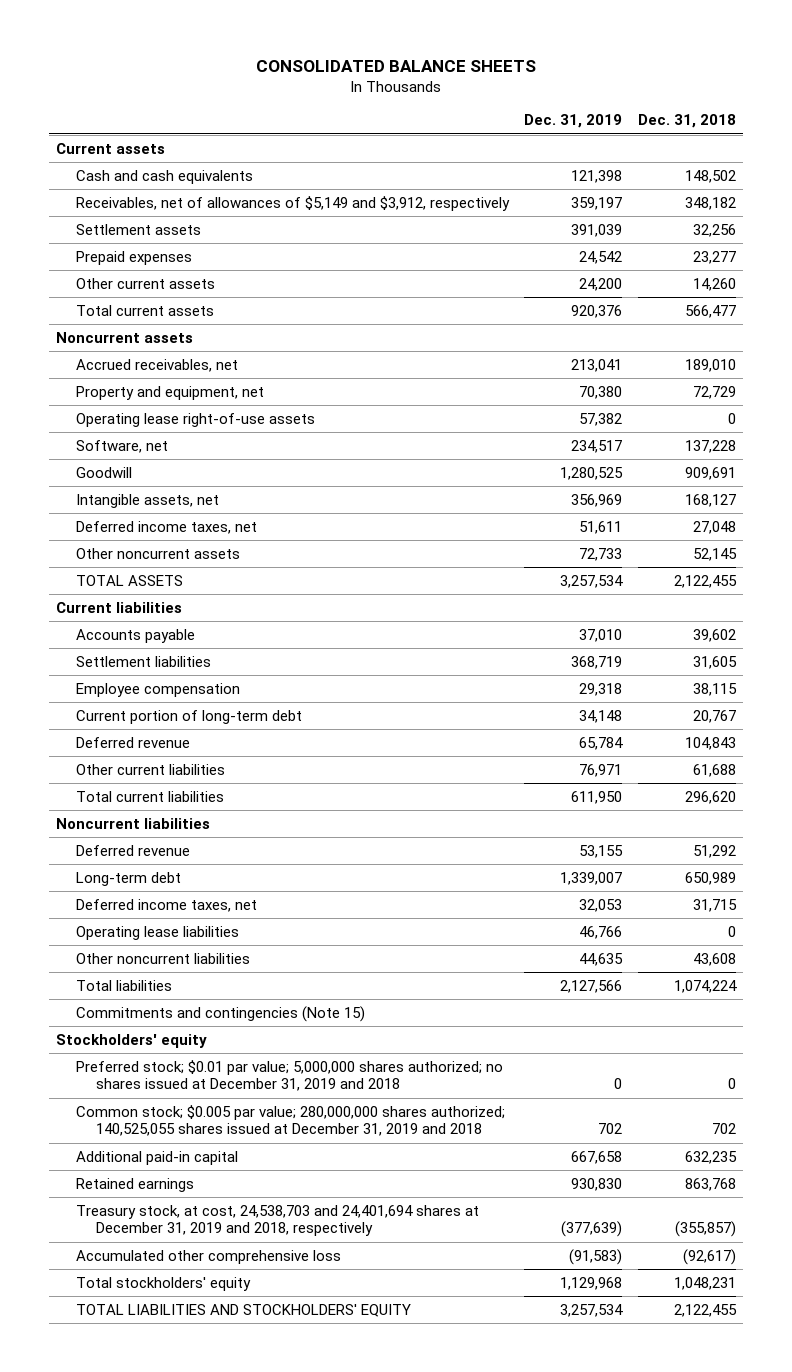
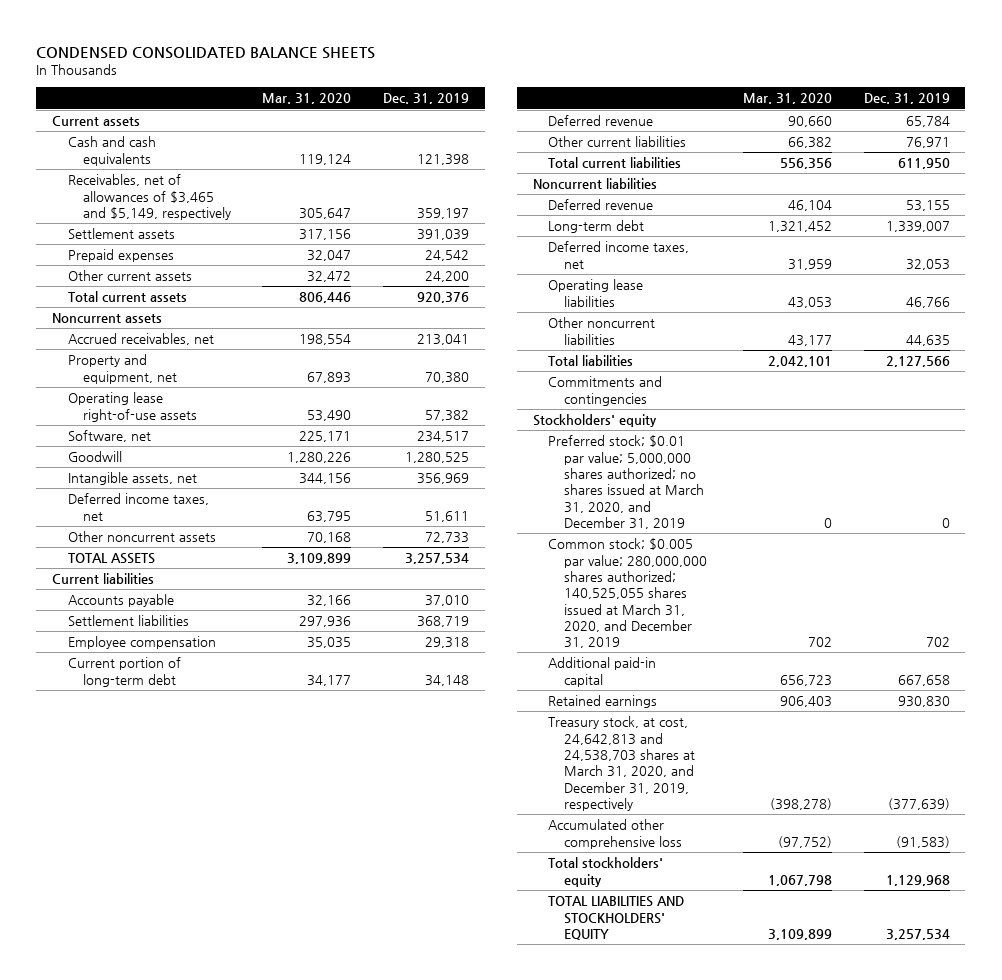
- CONSOLIDATED BALANCE SHEETS
+ CONDENSED CONSOLIDATED BALANCE SHEETS
- | Dec. 31, 2019 | Dec. 31, 2018
+ | Mar. 31, 2020 | Dec. 31, 2019
- Receivables, net of allowances of $5,149 and $3,912, respectively | 359,197 | 348,182
+ Receivables, net of allowances of $3,465 and $5,149, respectively | 305,647 | 359,197
- Commitments and contingencies (Note 15)
+ Commitments and contingencies
- Preferred stock; $0.01 par value; 5,000,000 shares authorized; no shares issued at December 31, 2019 and 2018 | 0 | 0
- Common stock; $0.005 par value; 280,000,000 shares authorized; 140,525,055 shares issued at December 31, 2019 and 2018 | 702 | 702
+ Preferred stock; $0.01 par value; 5,000,000 shares authorized; no shares issued at March 31, 2020, and December 31, 2019 | 0 | 0
+ Common stock; $0.005 par value; 280,000,000 shares authorized; 140,525,055 shares issued at March 31, 2020, and December 31, 2019 | 702 | 702
- Treasury stock, at cost, 24,538,703 and 24,401,694 shares at December 31, 2019 and 2018, respectively | (377,639) | (355,857)
+ Treasury stock, at cost, 24,642,813 and 24,538,703 shares at March 31, 2020, and December 31, 2019, respectively | (398,278) | (377,639)

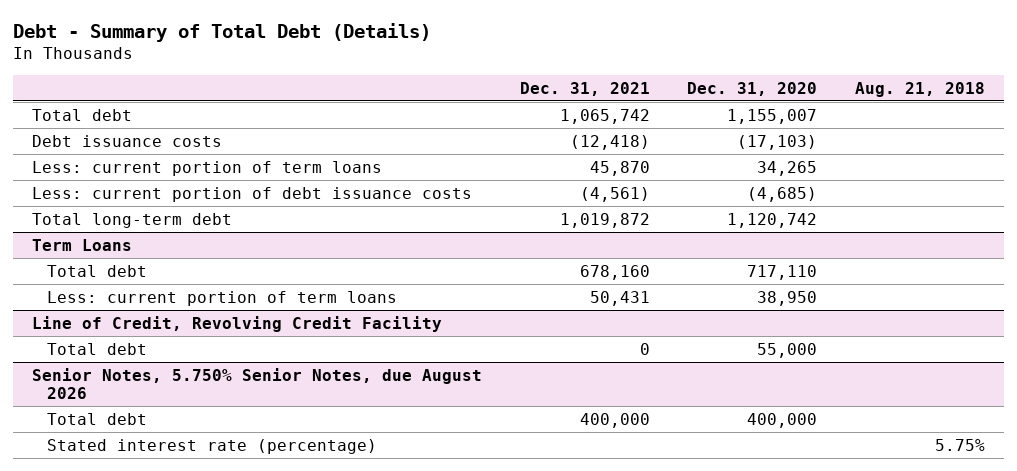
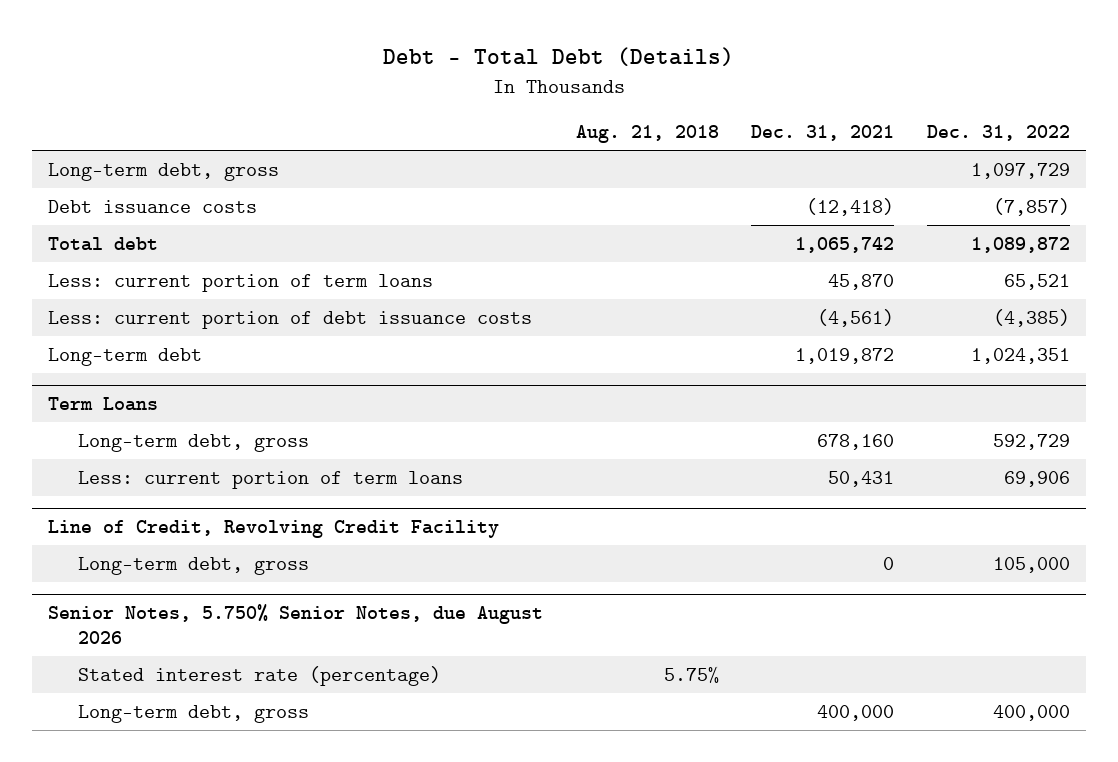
- Debt - Summary of Total Debt (Details)
+ Debt - Total Debt (Details)
- | Dec. 31, 2021 | Dec. 31, 2020 | Aug. 21, 2018
+ | Aug. 21, 2018 | Dec. 31, 2021 | Dec. 31, 2022
+ Long-term debt, gross | | | 1,097,729
moved down: Total debt | | 1,065,742 | 1,089,872
- Total long-term debt | 1,019,872 | 1,120,742 |
+ Long-term debt | | 1,019,872 | 1,024,351
@ Term Loans
- Total debt | 678,160 | 717,110 |
+ Long-term debt, gross | | 678,160 | 592,729
@ Line of Credit, Revolving Credit Facility
- Total debt | 0 | 55,000 |
+ Long-term debt, gross | | 0 | 105,000
@ Senior Notes, 5.750% Senior Notes, due August 2026
- Total debt | 400,000 | 400,000 |
+ Long-term debt, gross | | 400,000 | 400,000

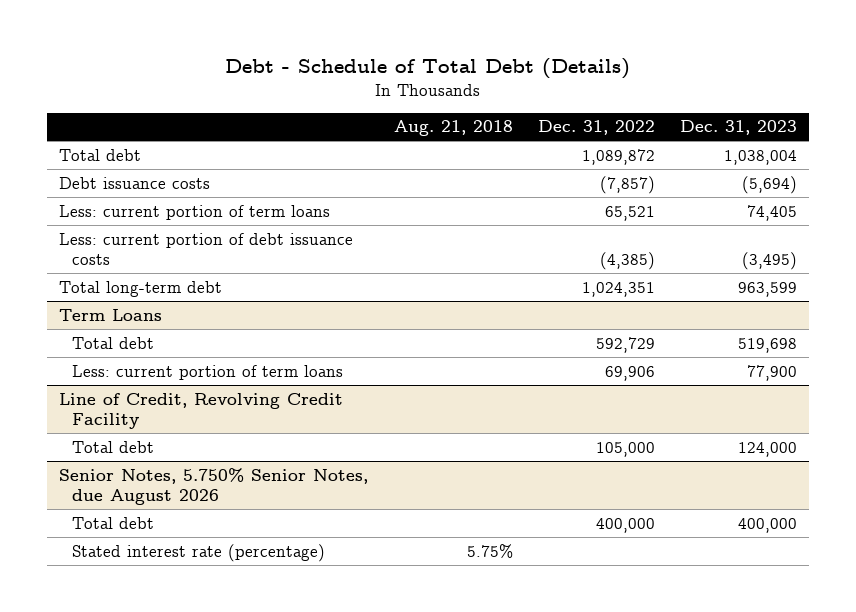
- Debt - Total Debt (Details)
+ Debt - Schedule of Total Debt (Details)
- | Aug. 21, 2018 | Dec. 31, 2021 | Dec. 31, 2022
+ | Aug. 21, 2018 | Dec. 31, 2022 | Dec. 31, 2023
- Long-term debt, gross | | | 1,097,729
moved down: Debt issuance costs | | (7,857) | (5,694)
- Long-term debt | | 1,019,872 | 1,024,351
+ Total long-term debt | | 1,024,351 | 963,599
@ Term Loans
- Long-term debt, gross | | 678,160 | 592,729
+ Total debt | | 592,729 | 519,698
@ Line of Credit, Revolving Credit Facility
- Long-term debt, gross | | 0 | 105,000
+ Total debt | | 105,000 | 124,000
@ Senior Notes, 5.750% Senior Notes, due August 2026
+ Total debt | | 400,000 | 400,000
- Long-term debt, gross | | 400,000 | 400,000

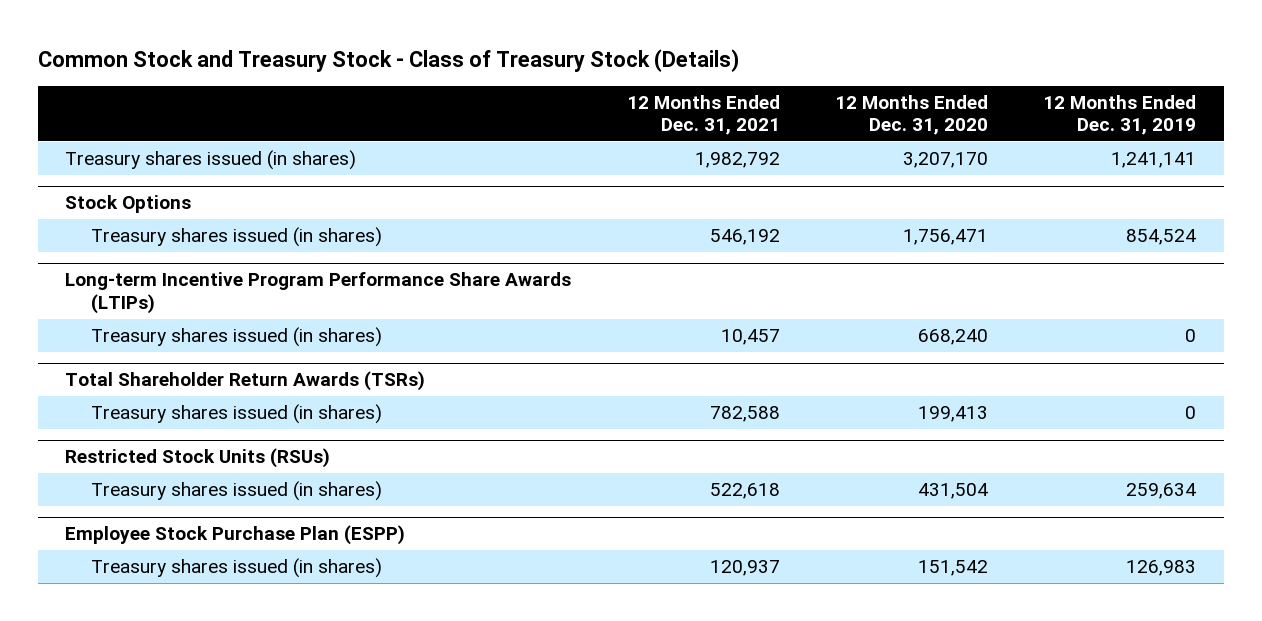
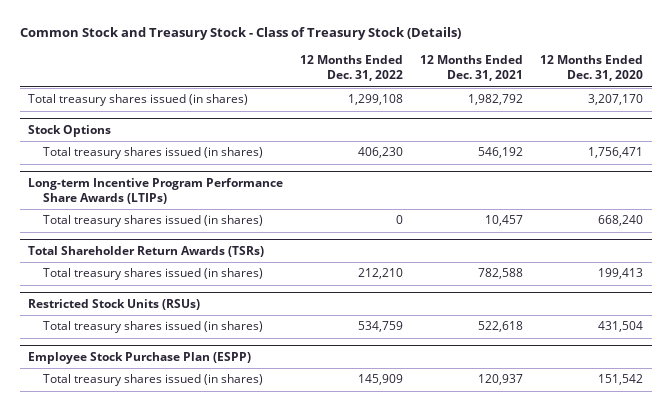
- | 12 Months Ended Dec. 31, 2021 | 12 Months Ended Dec. 31, 2020 | 12 Months Ended Dec. 31, 2019
+ | 12 Months Ended Dec. 31, 2022 | 12 Months Ended Dec. 31, 2021 | 12 Months Ended Dec. 31, 2020
- Treasury shares issued (in shares) | 1,982,792 | 3,207,170 | 1,241,141
+ Total treasury shares issued (in shares) | 1,299,108 | 1,982,792 | 3,207,170
@ Stock Options
- Treasury shares issued (in shares) | 546,192 | 1,756,471 | 854,524
+ Total treasury shares issued (in shares) | 406,230 | 546,192 | 1,756,471
@ Long-term Incentive Program Performance Share Awards (LTIPs)
- Treasury shares issued (in shares) | 10,457 | 668,240 | 0
+ Total treasury shares issued (in shares) | 0 | 10,457 | 668,240
@ Total Shareholder Return Awards (TSRs)
- Treasury shares issued (in shares) | 782,588 | 199,413 | 0
+ Total treasury shares issued (in shares) | 212,210 | 782,588 | 199,413
@ Restricted Stock Units (RSUs)
- Treasury shares issued (in shares) | 522,618 | 431,504 | 259,634
+ Total treasury shares issued (in shares) | 534,759 | 522,618 | 431,504
@ Employee Stock Purchase Plan (ESPP)
- Treasury shares issued (in shares) | 120,937 | 151,542 | 126,983
+ Total treasury shares issued (in shares) | 145,909 | 120,937 | 151,542

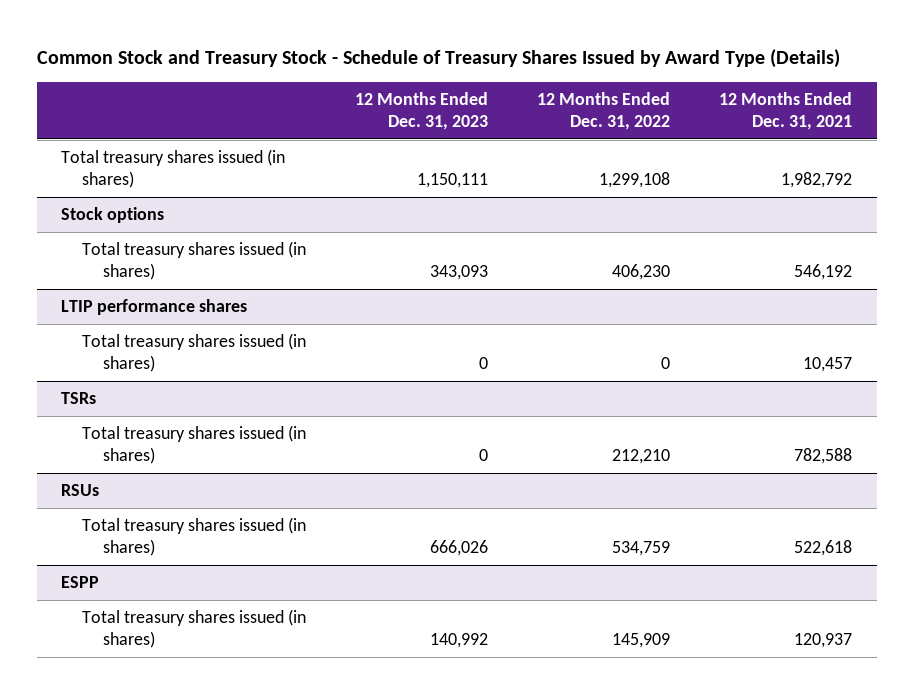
- Common Stock and Treasury Stock - Class of Treasury Stock (Details)
+ Common Stock and Treasury Stock - Schedule of Treasury Shares Issued by Award Type (Details)
- | 12 Months Ended Dec. 31, 2022 | 12 Months Ended Dec. 31, 2021 | 12 Months Ended Dec. 31, 2020
+ | 12 Months Ended Dec. 31, 2023 | 12 Months Ended Dec. 31, 2022 | 12 Months Ended Dec. 31, 2021
- Stock Options
+ Stock options
- Long-term Incentive Program Performance Share Awards (LTIPs)
+ LTIP performance shares
- Total Shareholder Return Awards (TSRs)
+ TSRs
- Restricted Stock Units (RSUs)
+ RSUs
- Employee Stock Purchase Plan (ESPP)
+ ESPP

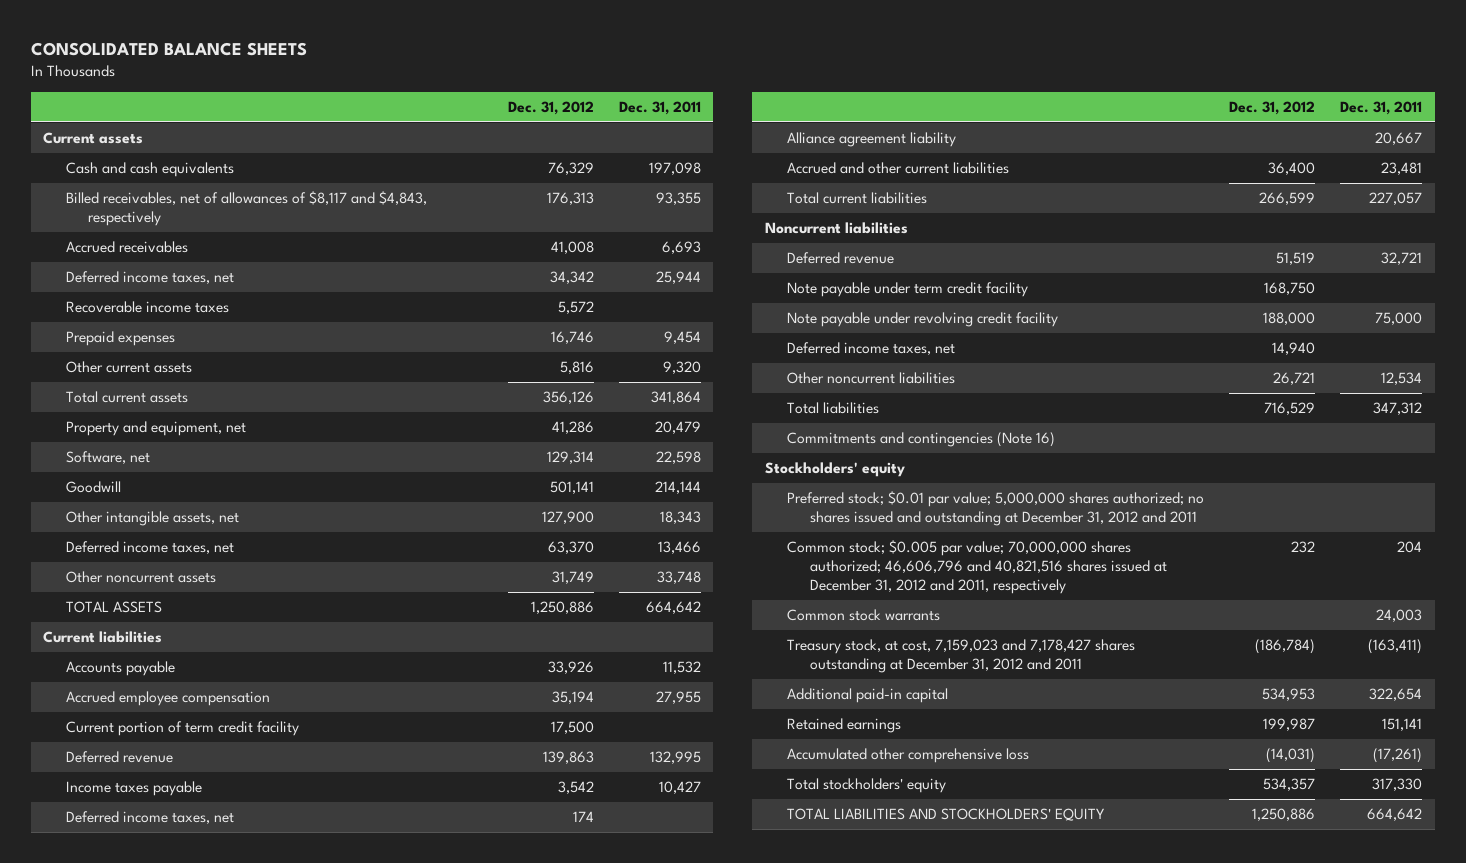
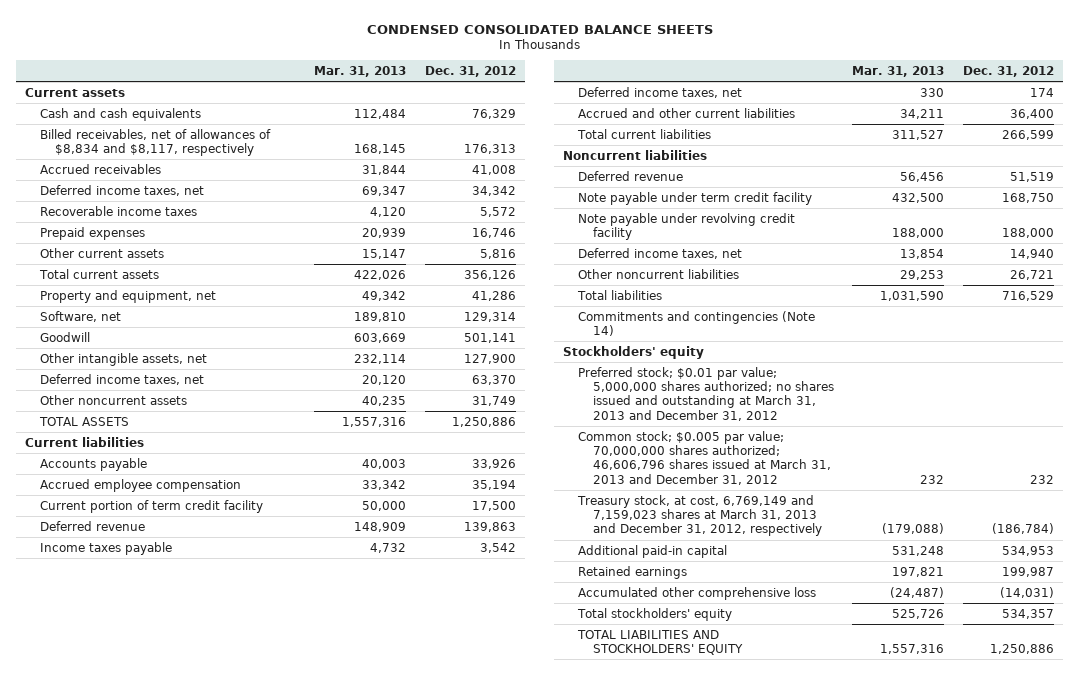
- CONSOLIDATED BALANCE SHEETS
+ CONDENSED CONSOLIDATED BALANCE SHEETS
- | Dec. 31, 2012 | Dec. 31, 2011
+ | Mar. 31, 2013 | Dec. 31, 2012
- Billed receivables, net of allowances of $8,117 and $4,843, respectively | 176,313 | 93,355
+ Billed receivables, net of allowances of $8,834 and $8,117, respectively | 168,145 | 176,313
- Alliance agreement liability | | 20,667
- Commitments and contingencies (Note 16)
+ Commitments and contingencies (Note 14)
- Preferred stock; $0.01 par value; 5,000,000 shares authorized; no shares issued and outstanding at December 31, 2012 and 2011
- Common stock; $0.005 par value; 70,000,000 shares authorized; 46,606,796 and 40,821,516 shares issued at December 31, 2012 and 2011, respectively | 232 | 204
- Common stock warrants | | 24,003
- Treasury stock, at cost, 7,159,023 and 7,178,427 shares outstanding at December 31, 2012 and 2011 | (186,784) | (163,411)
+ Preferred stock; $0.01 par value; 5,000,000 shares authorized; no shares issued and outstanding at March 31, 2013 and December 31, 2012
+ Common stock; $0.005 par value; 70,000,000 shares authorized; 46,606,796 shares issued at March 31, 2013 and December 31, 2012 | 232 | 232
+ Treasury stock, at cost, 6,769,149 and 7,159,023 shares at March 31, 2013 and December 31, 2012, respectively | (179,088) | (186,784)

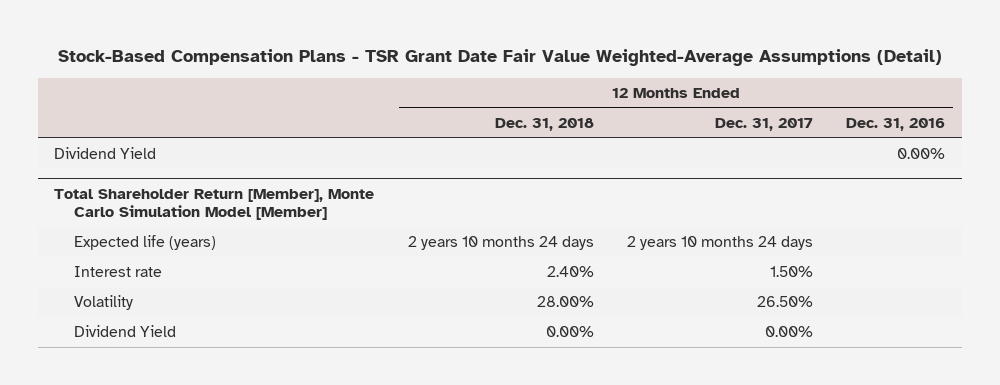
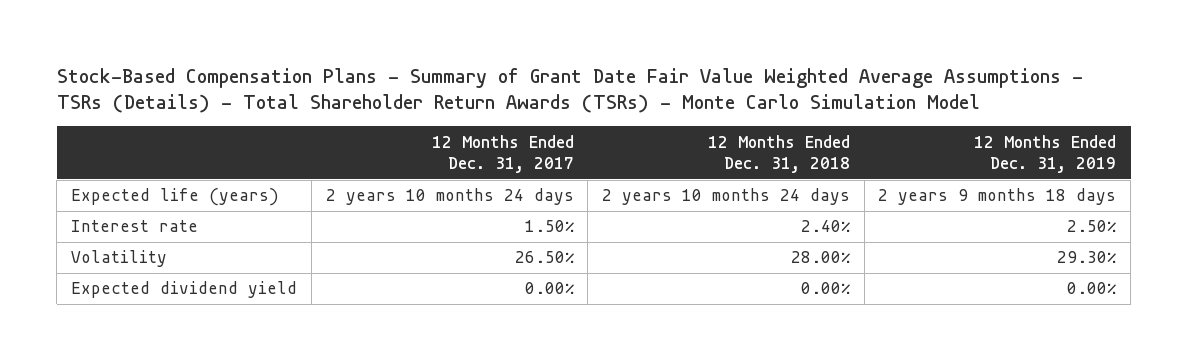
- Stock-Based Compensation Plans - TSR Grant Date Fair Value Weighted-Average Assumptions (Detail)
+ Stock-Based Compensation Plans - Summary of Grant Date Fair Value Weighted Average Assumptions - TSRs (Details) - Total Shareholder Return Awards (TSRs) - Monte Carlo Simulation Model
- | 12 Months Ended Dec. 31, 2018 | 12 Months Ended Dec. 31, 2017 | 12 Months Ended Dec. 31, 2016
+ | 12 Months Ended Dec. 31, 2017 | 12 Months Ended Dec. 31, 2018 | 12 Months Ended Dec. 31, 2019
- Dividend Yield | | | 0.00%
- Total Shareholder Return [Member], Monte Carlo Simulation Model [Member]
- Dividend Yield | 0.00% | 0.00% |
+ Expected dividend yield | 0.00% | 0.00% | 0.00%

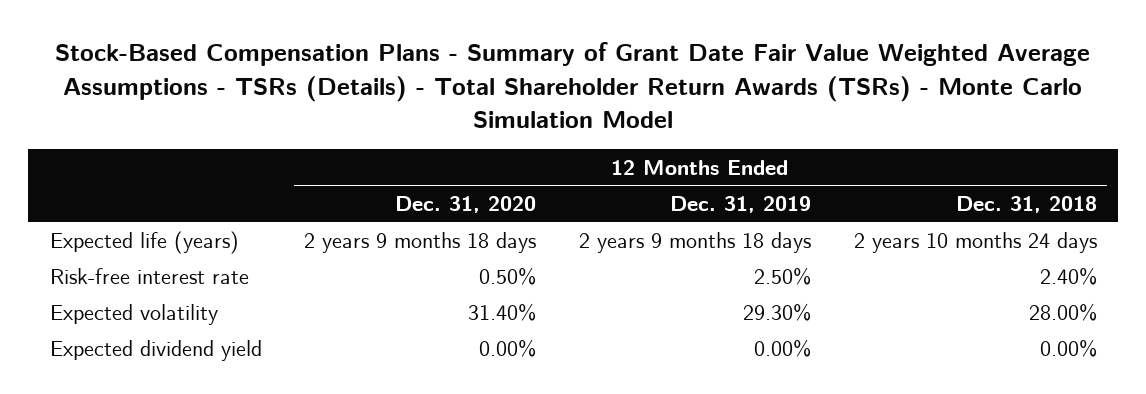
- | 12 Months Ended Dec. 31, 2017 | 12 Months Ended Dec. 31, 2018 | 12 Months Ended Dec. 31, 2019
+ | 12 Months Ended Dec. 31, 2020 | 12 Months Ended Dec. 31, 2019 | 12 Months Ended Dec. 31, 2018
- Interest rate | 1.50% | 2.40% | 2.50%
- Volatility | 26.50% | 28.00% | 29.30%
+ Risk-free interest rate | 0.50% | 2.50% | 2.40%
+ Expected volatility | 31.40% | 29.30% | 28.00%

